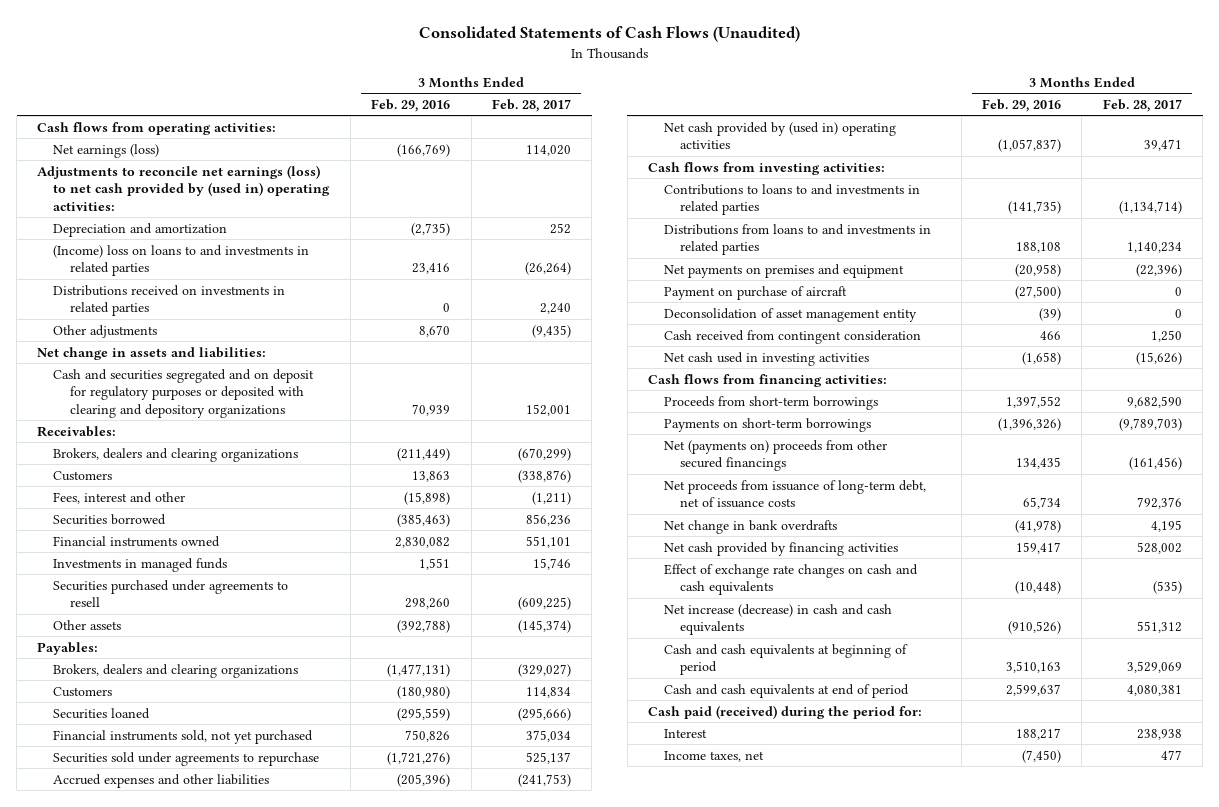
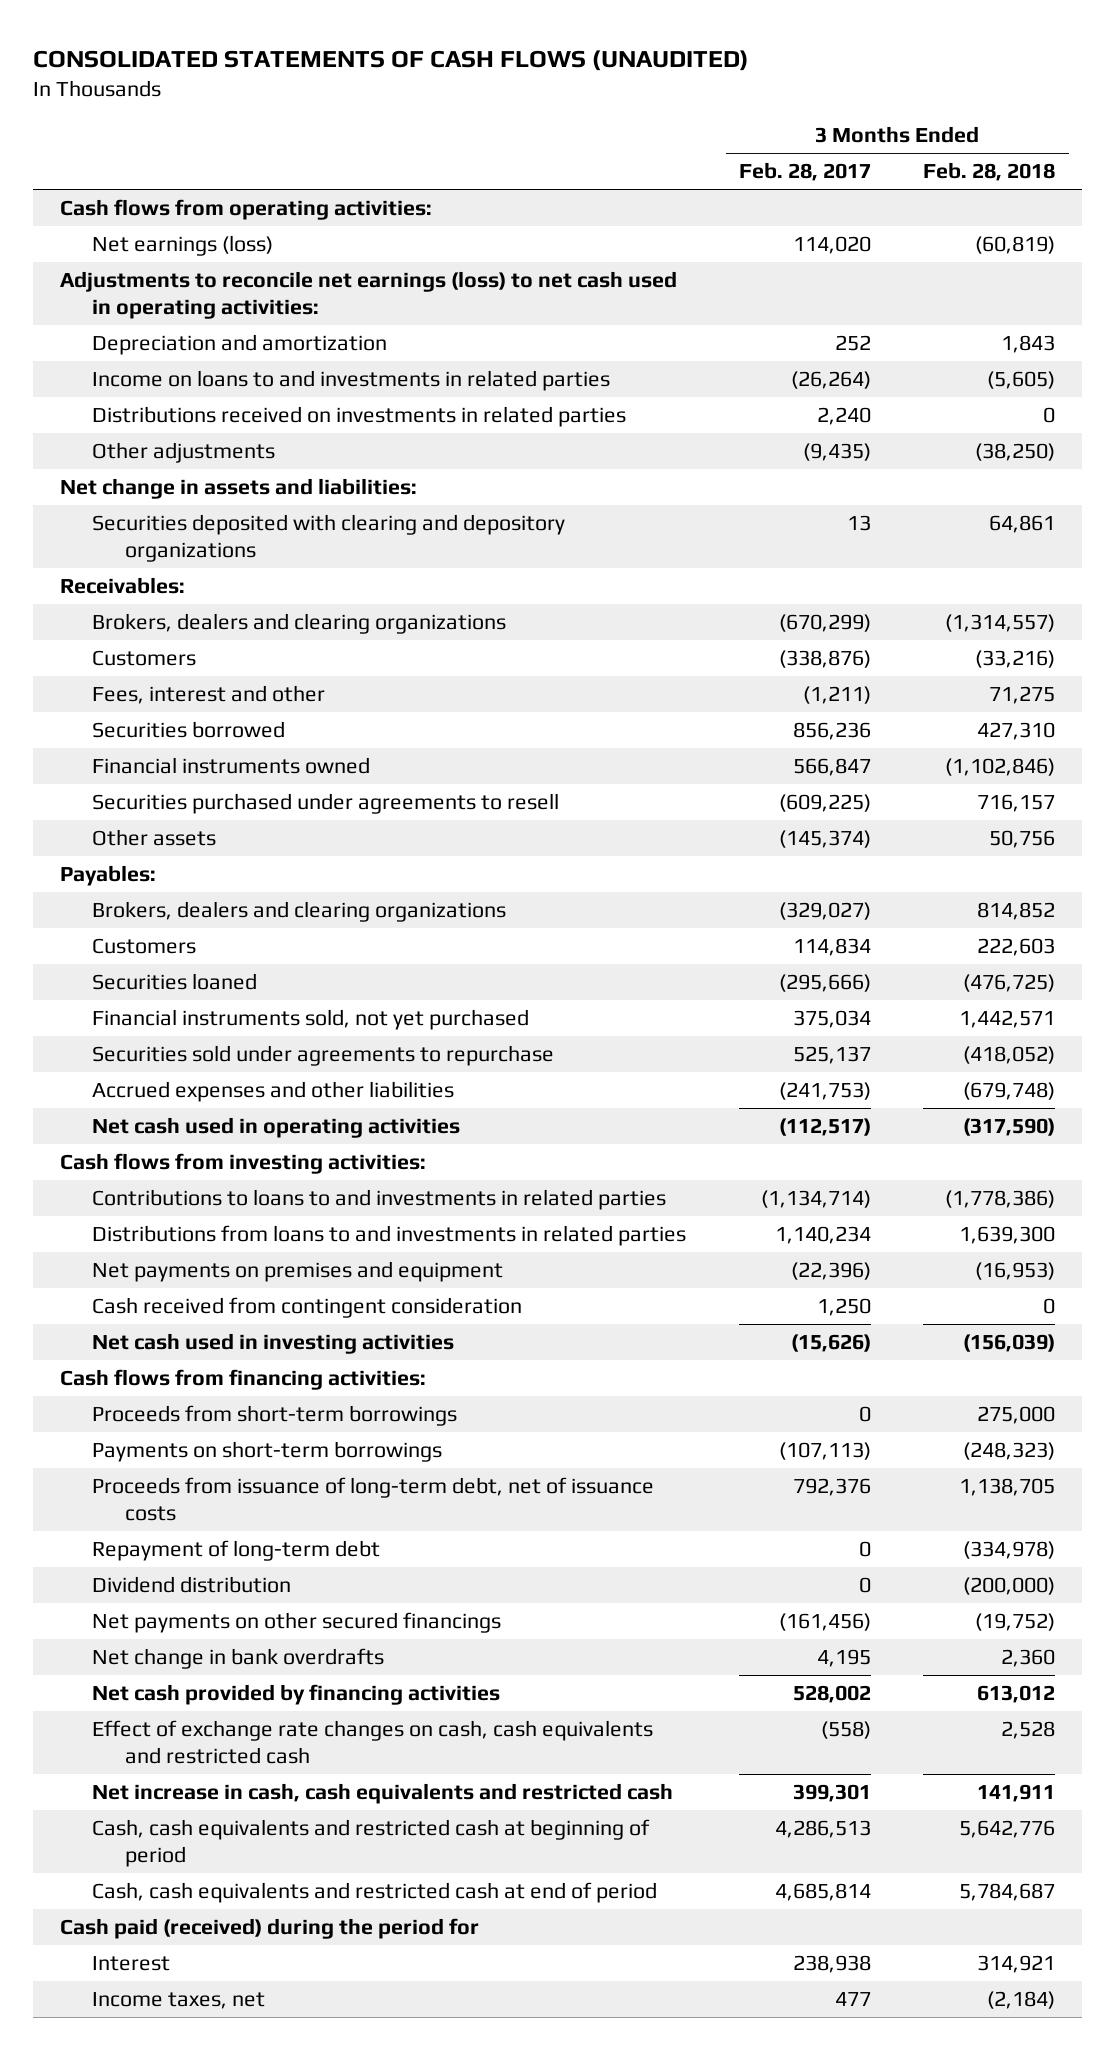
- Consolidated Statements of Cash Flows (Unaudited)
+ CONSOLIDATED STATEMENTS OF CASH FLOWS (UNAUDITED)
- | 3 Months Ended Feb. 29, 2016 | 3 Months Ended Feb. 28, 2017
+ | 3 Months Ended Feb. 28, 2017 | 3 Months Ended Feb. 28, 2018
- Adjustments to reconcile net earnings (loss) to net cash provided by (used in) operating activities:
+ Adjustments to reconcile net earnings (loss) to net cash used in operating activities:
- (Income) loss on loans to and investments in related parties | 23,416 | (26,264)
+ Income on loans to and investments in related parties | (26,264) | (5,605)
- Cash and securities segregated and on deposit for regulatory purposes or deposited with clearing and depository organizations | 70,939 | 152,001
+ Securities deposited with clearing and depository organizations | 13 | 64,861
- Financial instruments owned | 2,830,082 | 551,101
- Investments in managed funds | 1,551 | 15,746
+ Financial instruments owned | 566,847 | (1,102,846)
- Net cash provided by (used in) operating activities | (1,057,837) | 39,471
+ Net cash used in operating activities | (112,517) | (317,590)
- Payment on purchase of aircraft | (27,500) | 0
- Deconsolidation of asset management entity | (39) | 0
- Proceeds from short-term borrowings | 1,397,552 | 9,682,590
- Payments on short-term borrowings | (1,396,326) | (9,789,703)
- Net (payments on) proceeds from other secured financings | 134,435 | (161,456)
- Net proceeds from issuance of long-term debt, net of issuance costs | 65,734 | 792,376
+ Proceeds from short-term borrowings | 0 | 275,000
+ Payments on short-term borrowings | (107,113) | (248,323)
+ Proceeds from issuance of long-term debt, net of issuance costs | 792,376 | 1,138,705
+ Repayment of long-term debt | 0 | (334,978)
+ Dividend distribution | 0 | (200,000)
+ Net payments on other secured financings | (161,456) | (19,752)
- Effect of exchange rate changes on cash and cash equivalents | (10,448) | (535)
- Net increase (decrease) in cash and cash equivalents | (910,526) | 551,312
- Cash and cash equivalents at beginning of period | 3,510,163 | 3,529,069
- Cash and cash equivalents at end of period | 2,599,637 | 4,080,381
- Cash paid (received) during the period for:
+ Effect of exchange rate changes on cash, cash equivalents and restricted cash | (558) | 2,528
+ Net increase in cash, cash equivalents and restricted cash | 399,301 | 141,911
+ Cash, cash equivalents and restricted cash at beginning of period | 4,286,513 | 5,642,776
+ Cash, cash equivalents and restricted cash at end of period | 4,685,814 | 5,784,687
+ Cash paid (received) during the period for

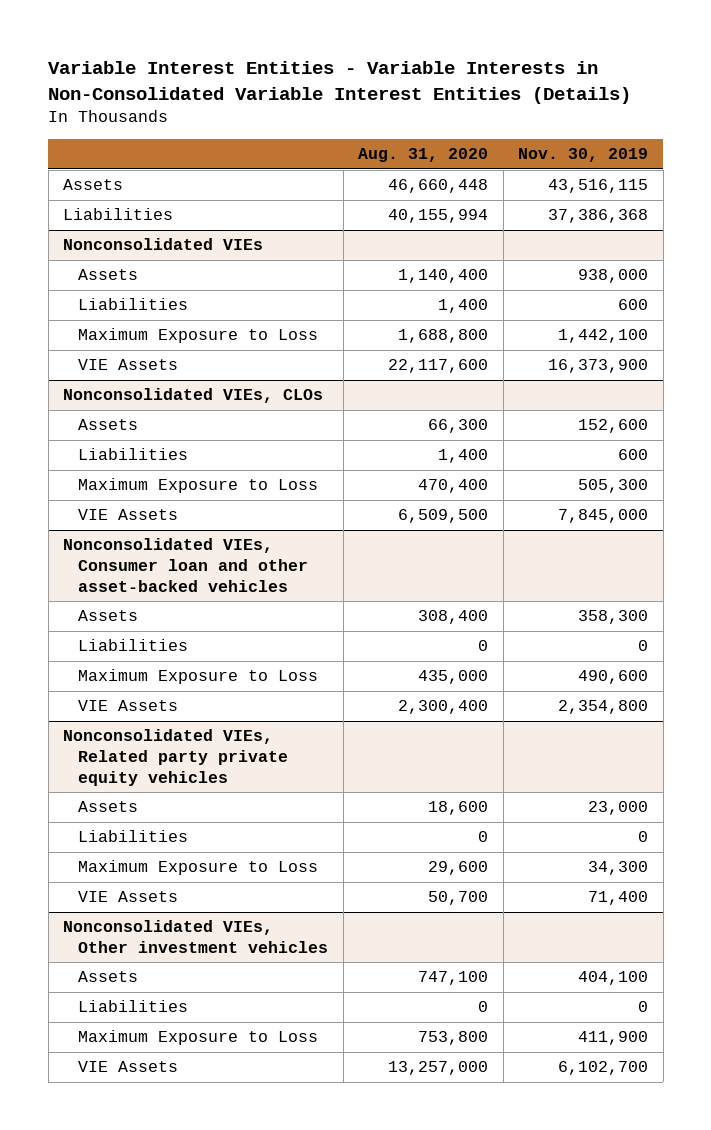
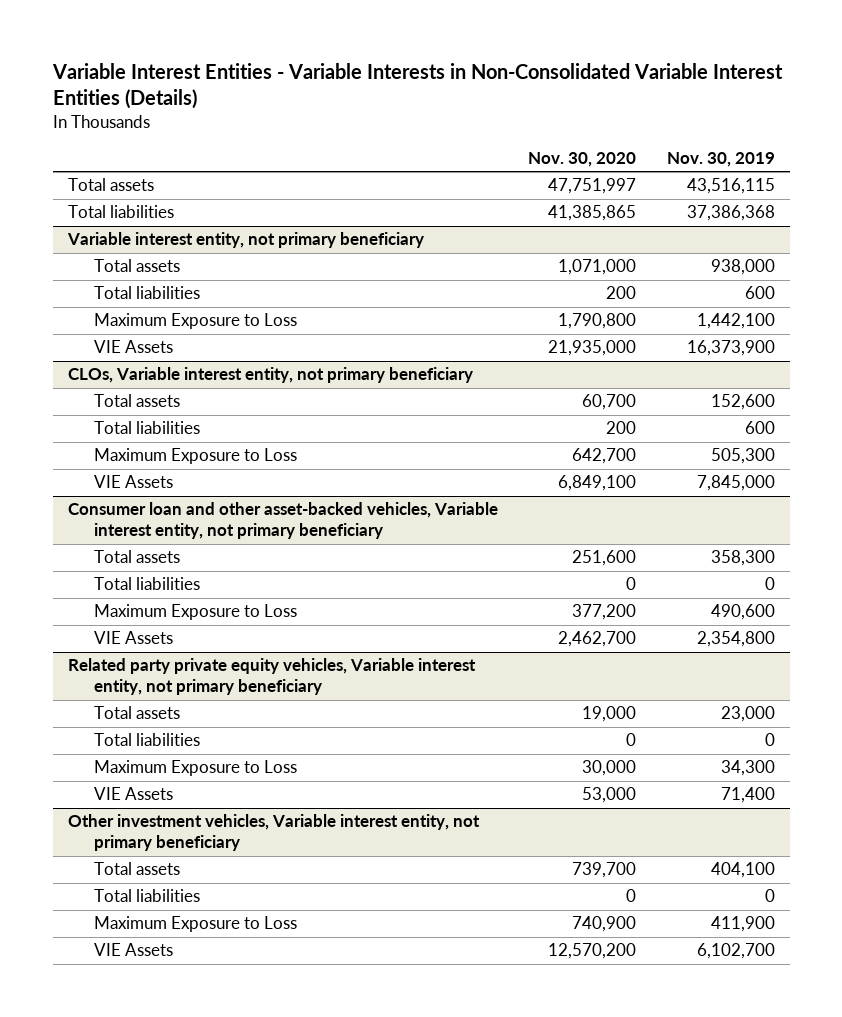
- | Aug. 31, 2020 | Nov. 30, 2019
+ | Nov. 30, 2020 | Nov. 30, 2019
- Assets | 46,660,448 | 43,516,115
- Liabilities | 40,155,994 | 37,386,368
- Nonconsolidated VIEs
- Assets | 1,140,400 | 938,000
- Liabilities | 1,400 | 600
+ Total assets | 47,751,997 | 43,516,115
+ Total liabilities | 41,385,865 | 37,386,368
+ Variable interest entity, not primary beneficiary
+ Total assets | 1,071,000 | 938,000
+ Total liabilities | 200 | 600
- Nonconsolidated VIEs, CLOs
- Assets | 66,300 | 152,600
- Liabilities | 1,400 | 600
+ CLOs, Variable interest entity, not primary beneficiary
+ Total assets | 60,700 | 152,600
+ Total liabilities | 200 | 600
- Nonconsolidated VIEs, Consumer loan and other asset-backed vehicles
- Assets | 308,400 | 358,300
- Liabilities | 0 | 0
+ Consumer loan and other asset-backed vehicles, Variable interest entity, not primary beneficiary
+ Total assets | 251,600 | 358,300
+ Total liabilities | 0 | 0
- Nonconsolidated VIEs, Related party private equity vehicles
- Assets | 18,600 | 23,000
- Liabilities | 0 | 0
+ Related party private equity vehicles, Variable interest entity, not primary beneficiary
+ Total assets | 19,000 | 23,000
+ Total liabilities | 0 | 0
- Nonconsolidated VIEs, Other investment vehicles
- Assets | 747,100 | 404,100
- Liabilities | 0 | 0
+ Other investment vehicles, Variable interest entity, not primary beneficiary
+ Total assets | 739,700 | 404,100
+ Total liabilities | 0 | 0

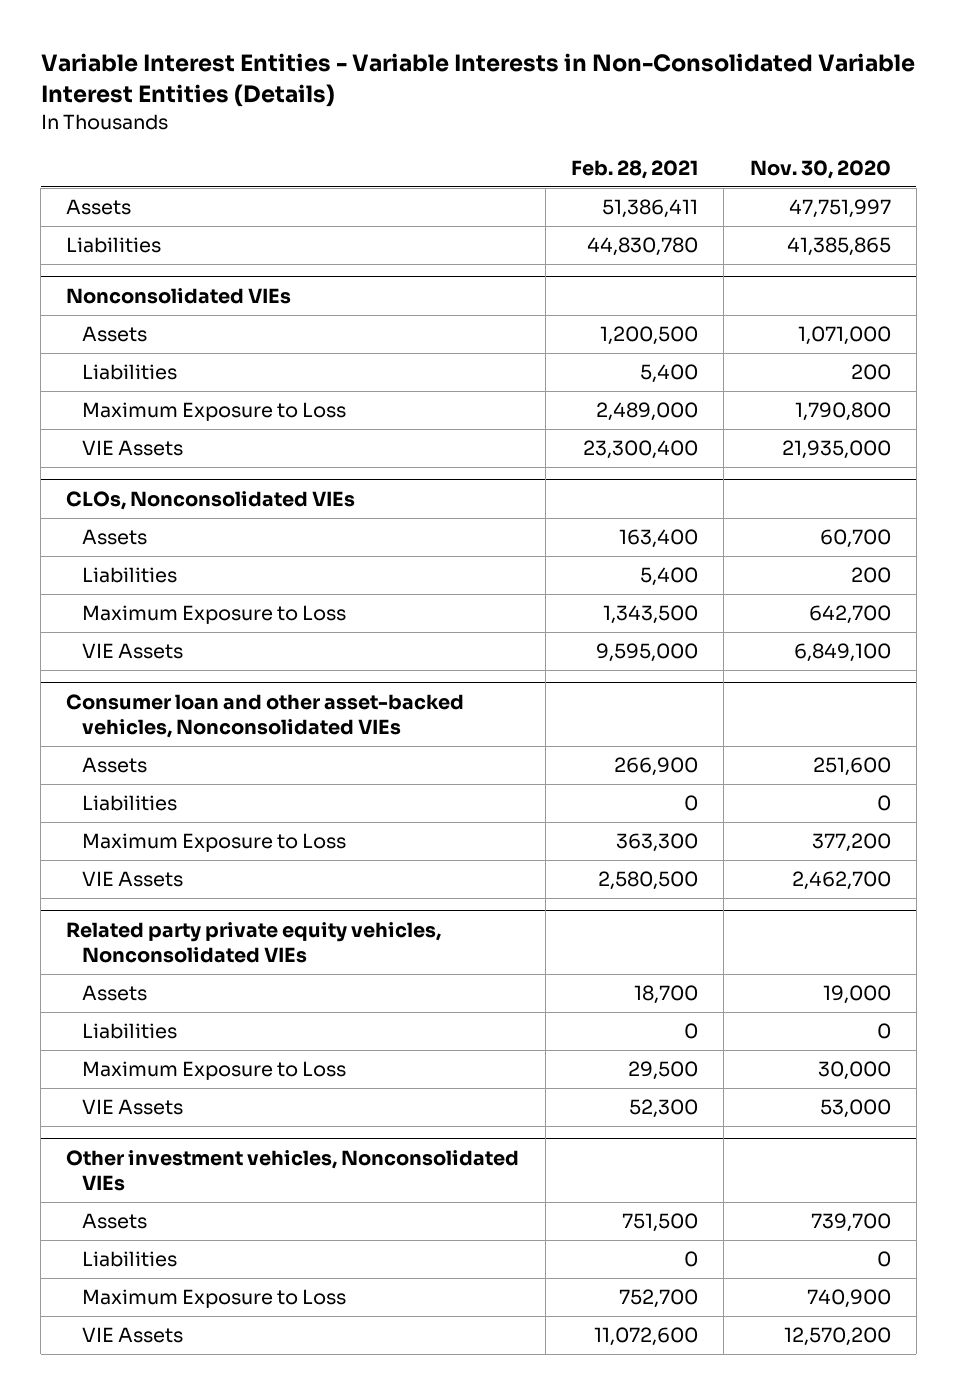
- | Nov. 30, 2020 | Nov. 30, 2019
+ | Feb. 28, 2021 | Nov. 30, 2020
- Total assets | 47,751,997 | 43,516,115
- Total liabilities | 41,385,865 | 37,386,368
- Variable interest entity, not primary beneficiary
- Total assets | 1,071,000 | 938,000
- Total liabilities | 200 | 600
+ Assets | 51,386,411 | 47,751,997
+ Liabilities | 44,830,780 | 41,385,865
+ Nonconsolidated VIEs
+ Assets | 1,200,500 | 1,071,000
+ Liabilities | 5,400 | 200
- CLOs, Variable interest entity, not primary beneficiary
- Total assets | 60,700 | 152,600
- Total liabilities | 200 | 600
+ CLOs, Nonconsolidated VIEs
+ Assets | 163,400 | 60,700
+ Liabilities | 5,400 | 200
- Consumer loan and other asset-backed vehicles, Variable interest entity, not primary beneficiary
- Total assets | 251,600 | 358,300
- Total liabilities | 0 | 0
+ Consumer loan and other asset-backed vehicles, Nonconsolidated VIEs
+ Assets | 266,900 | 251,600
+ Liabilities | 0 | 0
- Related party private equity vehicles, Variable interest entity, not primary beneficiary
- Total assets | 19,000 | 23,000
- Total liabilities | 0 | 0
+ Related party private equity vehicles, Nonconsolidated VIEs
+ Assets | 18,700 | 19,000
+ Liabilities | 0 | 0
- Other investment vehicles, Variable interest entity, not primary beneficiary
- Total assets | 739,700 | 404,100
- Total liabilities | 0 | 0
+ Other investment vehicles, Nonconsolidated VIEs
+ Assets | 751,500 | 739,700
+ Liabilities | 0 | 0

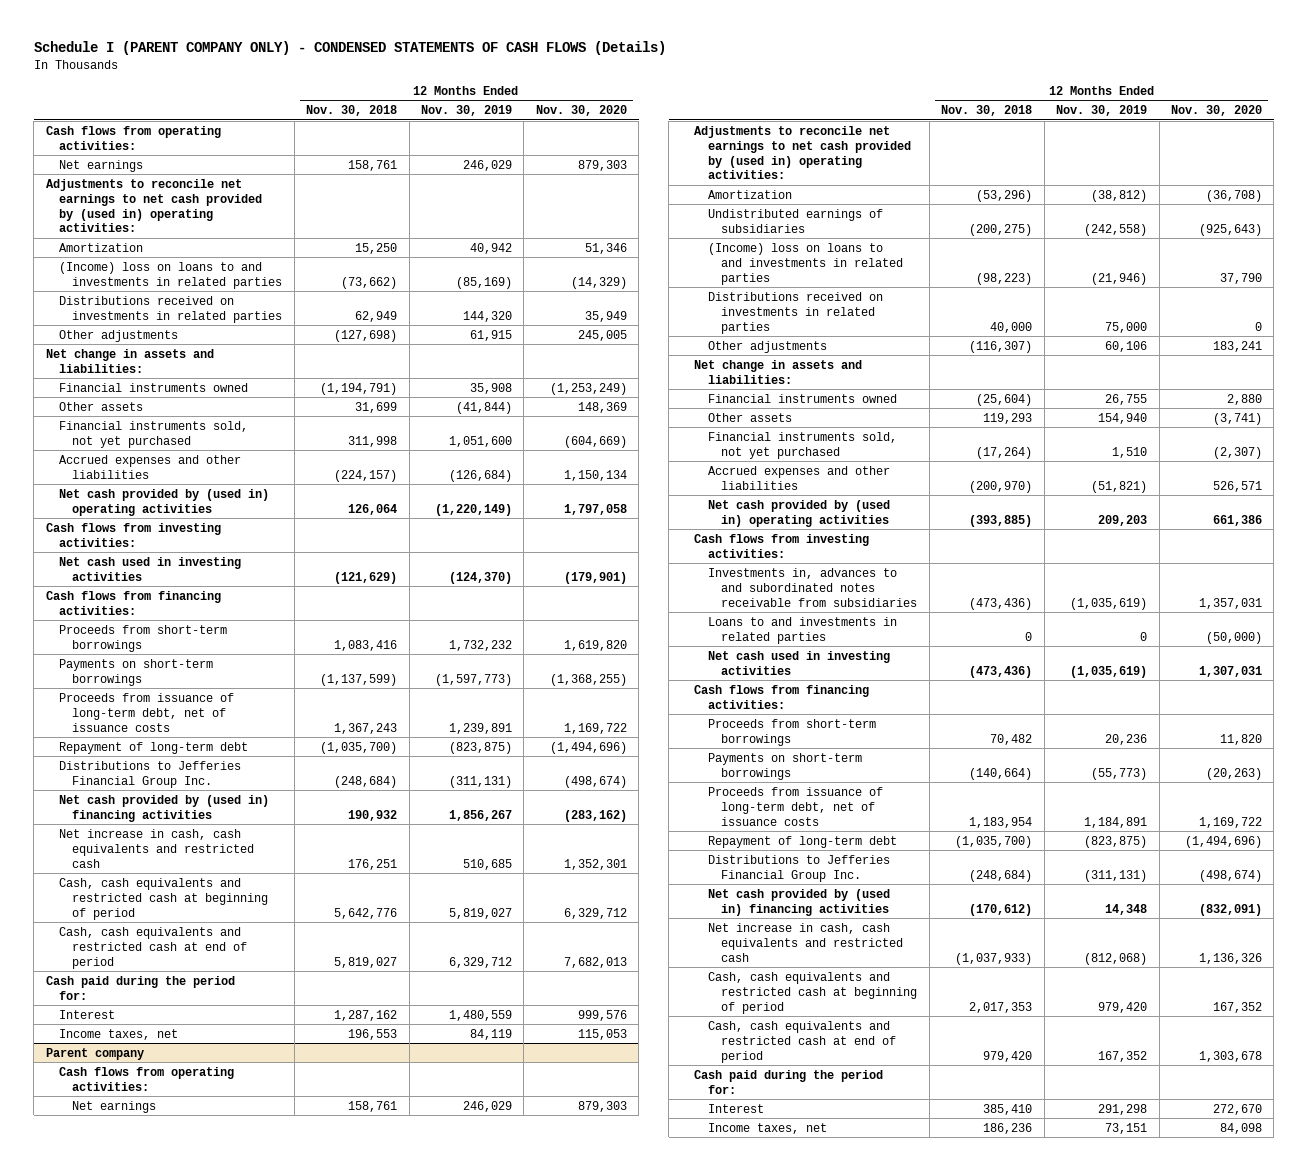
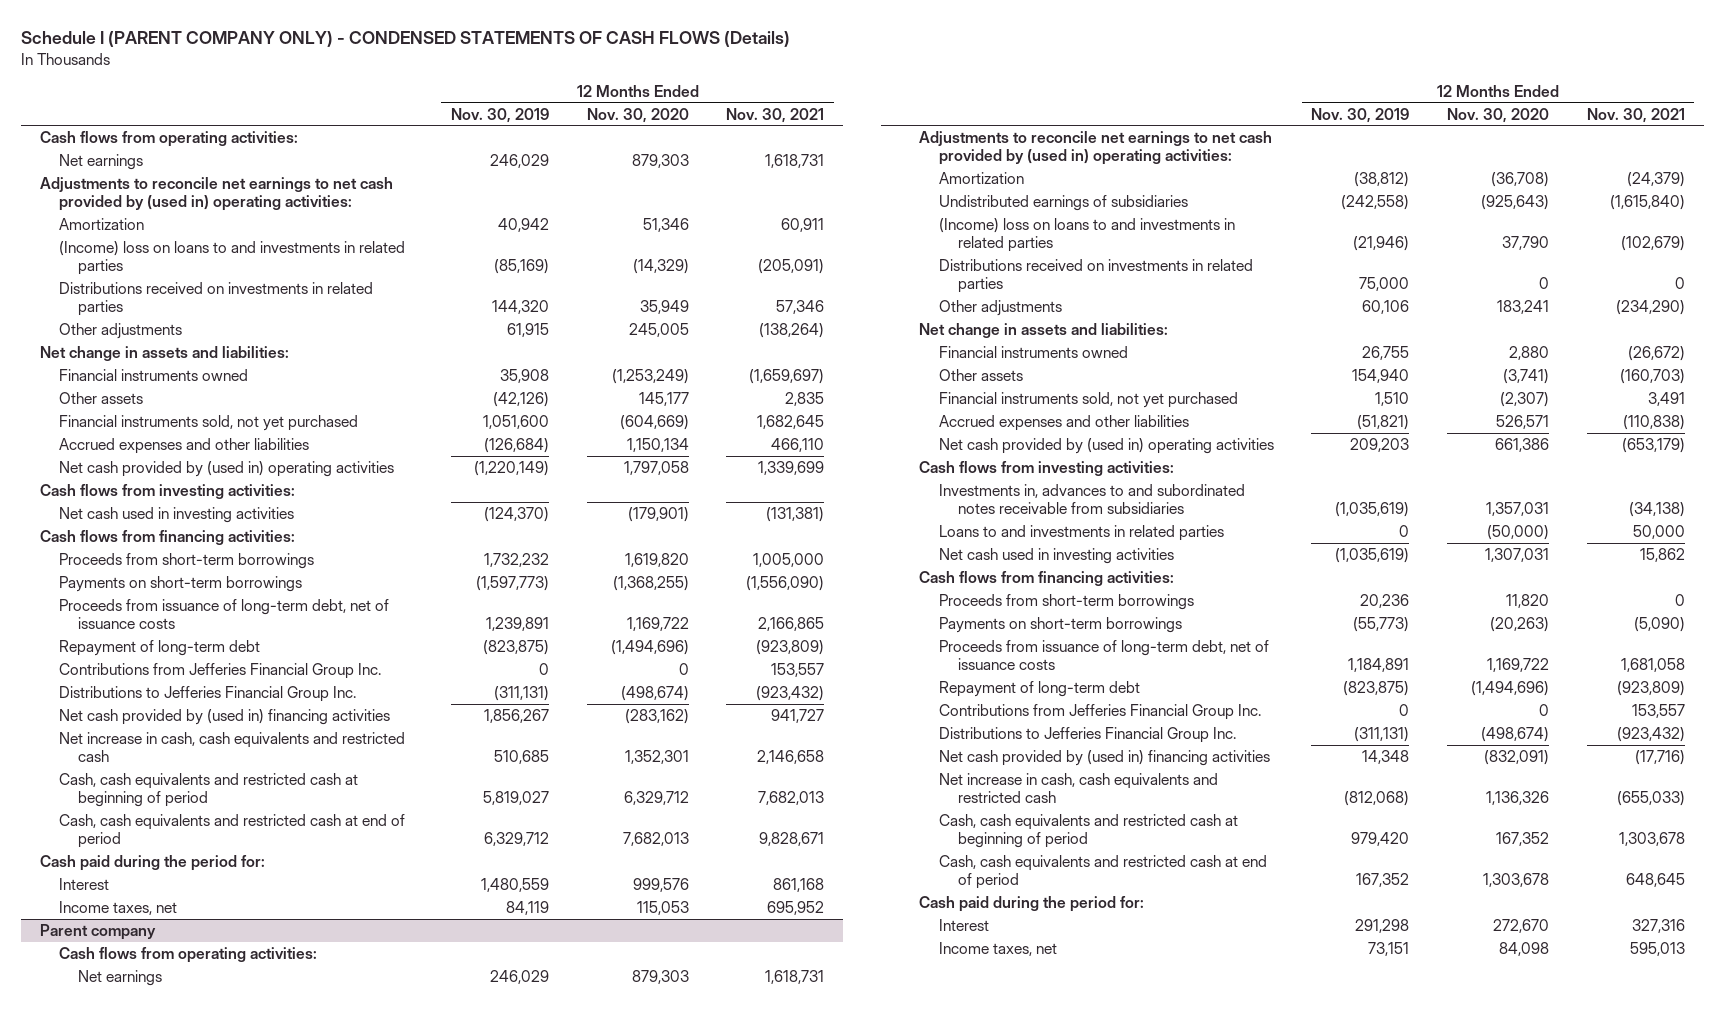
- | 12 Months Ended Nov. 30, 2018 | 12 Months Ended Nov. 30, 2019 | 12 Months Ended Nov. 30, 2020
+ | 12 Months Ended Nov. 30, 2019 | 12 Months Ended Nov. 30, 2020 | 12 Months Ended Nov. 30, 2021
- Other assets | 31,699 | (41,844) | 148,369
+ Other assets | (42,126) | 145,177 | 2,835
+ Contributions from Jefferies Financial Group Inc. | 0 | 0 | 153,557
@ Parent company
+ Contributions from Jefferies Financial Group Inc. | 0 | 0 | 153,557

